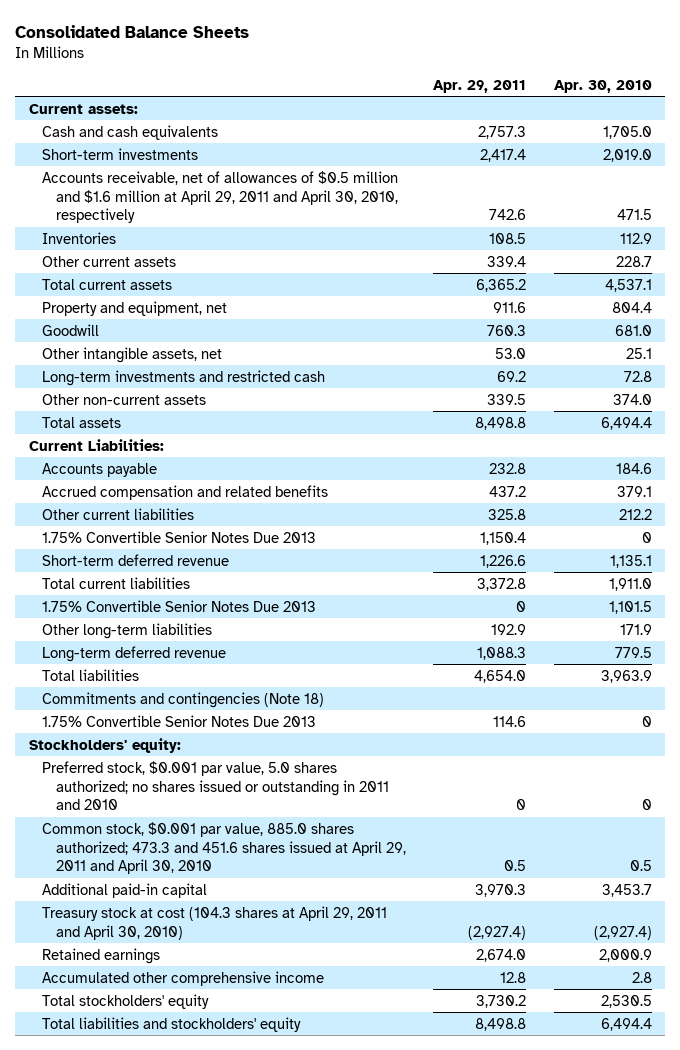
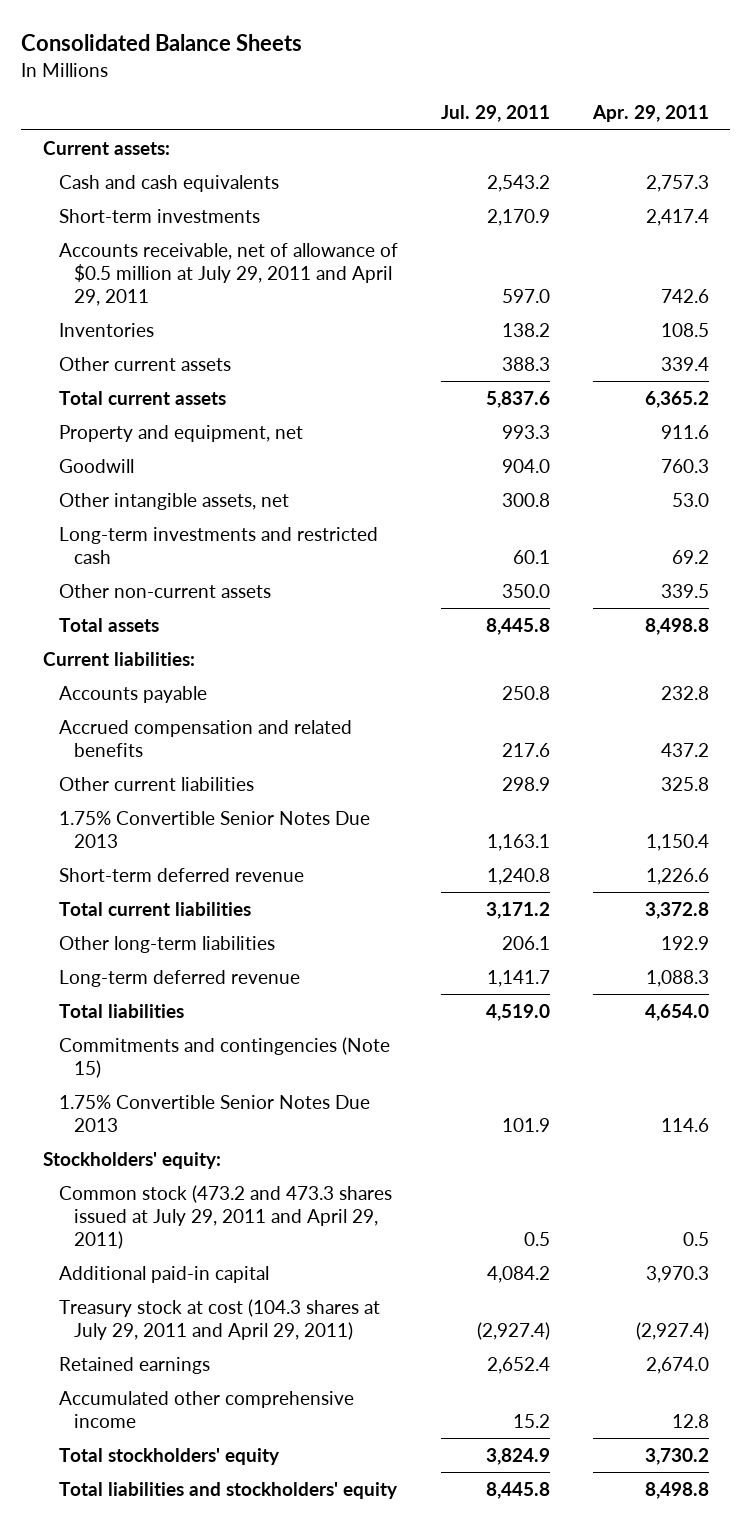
- | Apr. 29, 2011 | Apr. 30, 2010
+ | Jul. 29, 2011 | Apr. 29, 2011
- Accounts receivable, net of allowances of $0.5 million and $1.6 million at April 29, 2011 and April 30, 2010, respectively | 742.6 | 471.5
+ Accounts receivable, net of allowance of $0.5 million at July 29, 2011 and April 29, 2011 | 597.0 | 742.6
- Current Liabilities:
+ Current liabilities:
- 1.75% Convertible Senior Notes Due 2013 | 0 | 1,101.5
- Commitments and contingencies (Note 18)
+ Commitments and contingencies (Note 15)
- Preferred stock, $0.001 par value, 5.0 shares authorized; no shares issued or outstanding in 2011 and 2010 | 0 | 0
- Common stock, $0.001 par value, 885.0 shares authorized; 473.3 and 451.6 shares issued at April 29, 2011 and April 30, 2010 | 0.5 | 0.5
+ Common stock (473.2 and 473.3 shares issued at July 29, 2011 and April 29, 2011) | 0.5 | 0.5
- Treasury stock at cost (104.3 shares at April 29, 2011 and April 30, 2010) | (2,927.4) | (2,927.4)
+ Treasury stock at cost (104.3 shares at July 29, 2011 and April 29, 2011) | (2,927.4) | (2,927.4)

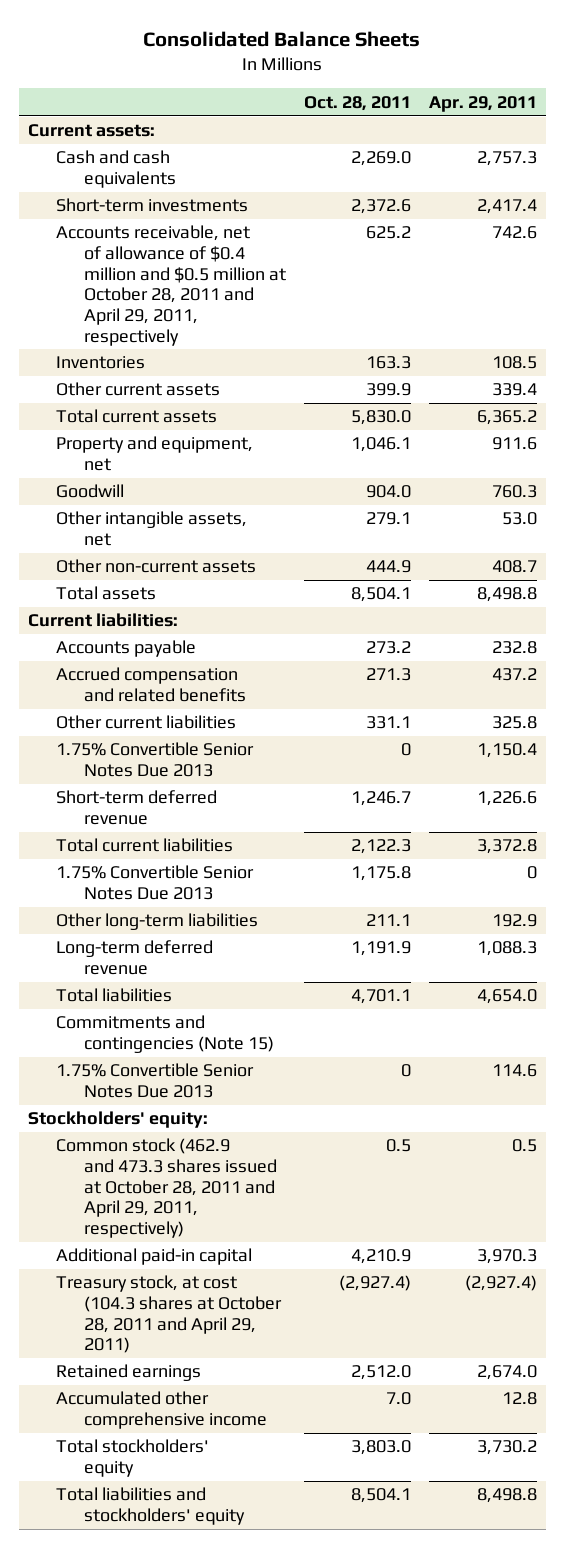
- | Jul. 29, 2011 | Apr. 29, 2011
+ | Oct. 28, 2011 | Apr. 29, 2011
- Accounts receivable, net of allowance of $0.5 million at July 29, 2011 and April 29, 2011 | 597.0 | 742.6
+ Accounts receivable, net of allowance of $0.4 million and $0.5 million at October 28, 2011 and April 29, 2011, respectively | 625.2 | 742.6
- Long-term investments and restricted cash | 60.1 | 69.2
- Other non-current assets | 350.0 | 339.5
+ Other non-current assets | 444.9 | 408.7
+ 1.75% Convertible Senior Notes Due 2013 | 1,175.8 | 0
- Common stock (473.2 and 473.3 shares issued at July 29, 2011 and April 29, 2011) | 0.5 | 0.5
+ Common stock (462.9 and 473.3 shares issued at October 28, 2011 and April 29, 2011, respectively) | 0.5 | 0.5
- Treasury stock at cost (104.3 shares at July 29, 2011 and April 29, 2011) | (2,927.4) | (2,927.4)
+ Treasury stock, at cost (104.3 shares at October 28, 2011 and April 29, 2011) | (2,927.4) | (2,927.4)

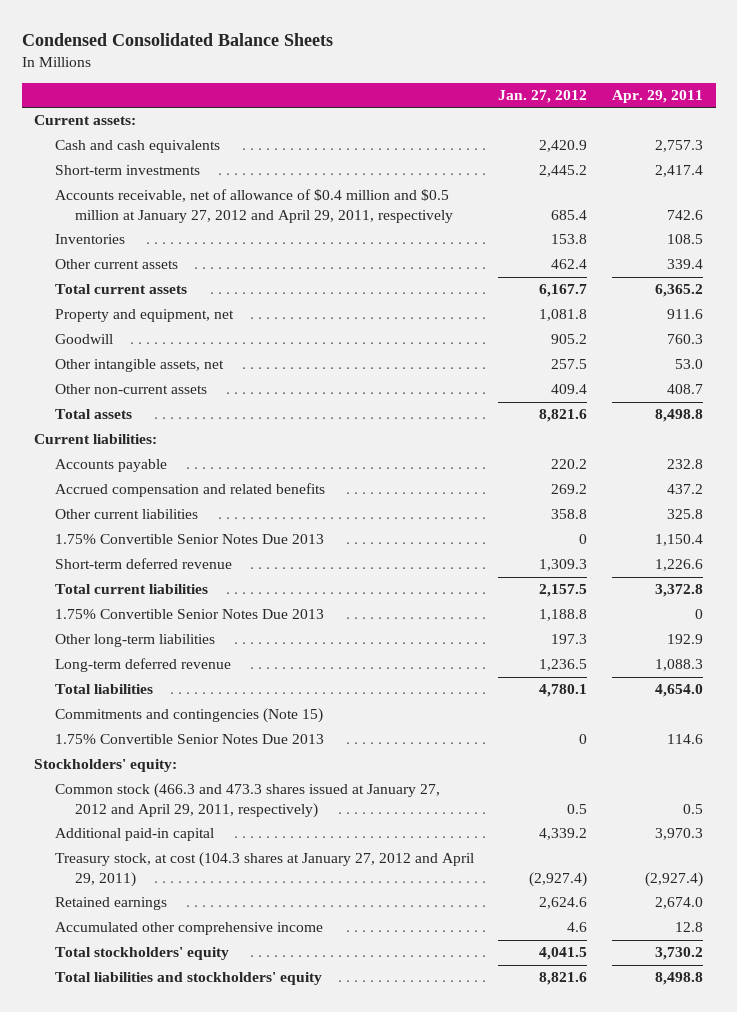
- Consolidated Balance Sheets
+ Condensed Consolidated Balance Sheets
- | Oct. 28, 2011 | Apr. 29, 2011
+ | Jan. 27, 2012 | Apr. 29, 2011
- Accounts receivable, net of allowance of $0.4 million and $0.5 million at October 28, 2011 and April 29, 2011, respectively | 625.2 | 742.6
+ Accounts receivable, net of allowance of $0.4 million and $0.5 million at January 27, 2012 and April 29, 2011, respectively | 685.4 | 742.6
- Common stock (462.9 and 473.3 shares issued at October 28, 2011 and April 29, 2011, respectively) | 0.5 | 0.5
+ Common stock (466.3 and 473.3 shares issued at January 27, 2012 and April 29, 2011, respectively) | 0.5 | 0.5
- Treasury stock, at cost (104.3 shares at October 28, 2011 and April 29, 2011) | (2,927.4) | (2,927.4)
+ Treasury stock, at cost (104.3 shares at January 27, 2012 and April 29, 2011) | (2,927.4) | (2,927.4)

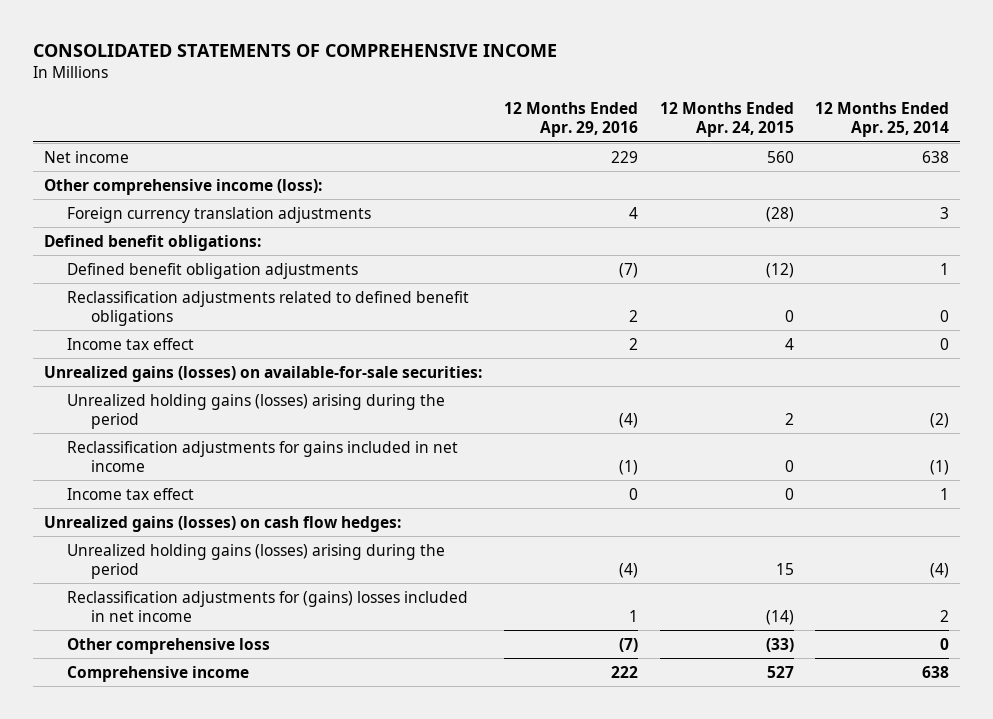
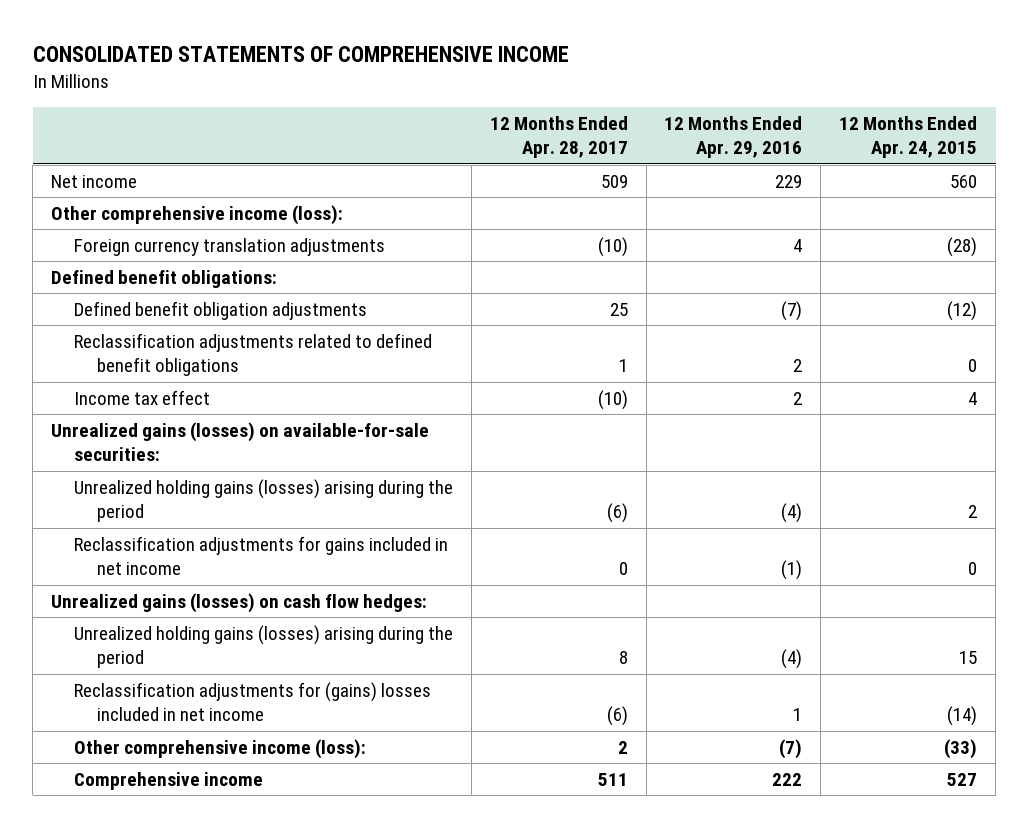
- | 12 Months Ended Apr. 29, 2016 | 12 Months Ended Apr. 24, 2015 | 12 Months Ended Apr. 25, 2014
+ | 12 Months Ended Apr. 28, 2017 | 12 Months Ended Apr. 29, 2016 | 12 Months Ended Apr. 24, 2015
- Income tax effect | 0 | 0 | 1
- Other comprehensive loss | (7) | (33) | 0
+ Other comprehensive income (loss): | 2 | (7) | (33)

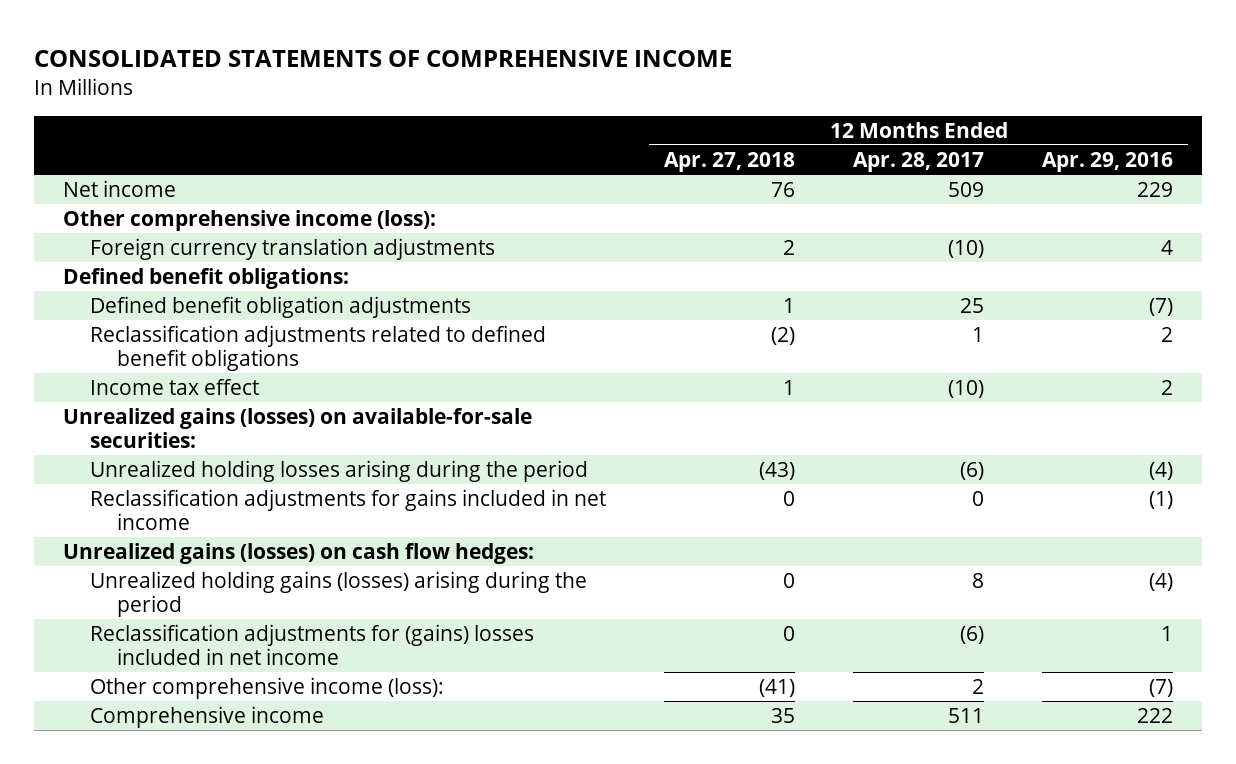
- | 12 Months Ended Apr. 28, 2017 | 12 Months Ended Apr. 29, 2016 | 12 Months Ended Apr. 24, 2015
+ | 12 Months Ended Apr. 27, 2018 | 12 Months Ended Apr. 28, 2017 | 12 Months Ended Apr. 29, 2016
- Unrealized holding gains (losses) arising during the period | (6) | (4) | 2
+ Unrealized holding losses arising during the period | (43) | (6) | (4)

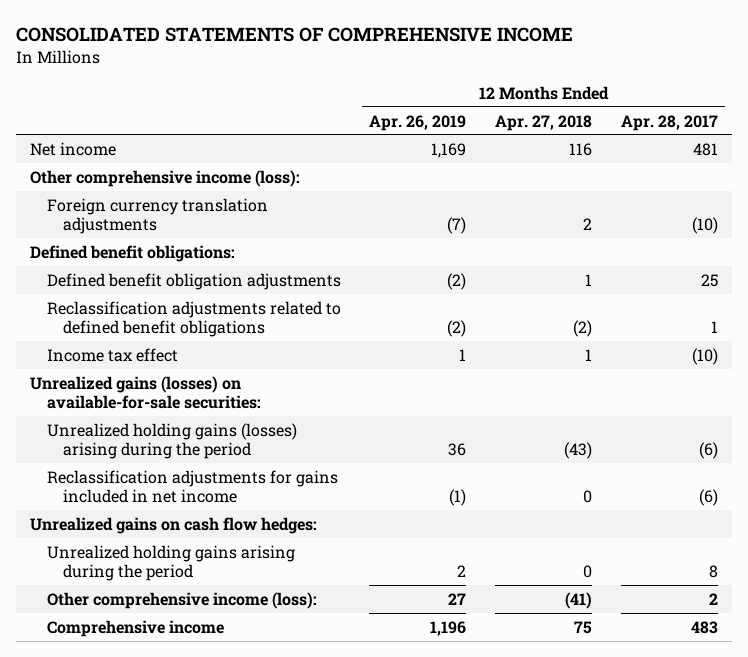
- | 12 Months Ended Apr. 27, 2018 | 12 Months Ended Apr. 28, 2017 | 12 Months Ended Apr. 29, 2016
+ | 12 Months Ended Apr. 26, 2019 | 12 Months Ended Apr. 27, 2018 | 12 Months Ended Apr. 28, 2017
- Net income | 76 | 509 | 229
+ Net income | 1,169 | 116 | 481
- Unrealized holding losses arising during the period | (43) | (6) | (4)
- Reclassification adjustments for gains included in net income | 0 | 0 | (1)
- Unrealized gains (losses) on cash flow hedges:
- Unrealized holding gains (losses) arising during the period | 0 | 8 | (4)
- Reclassification adjustments for (gains) losses included in net income | 0 | (6) | 1
+ Unrealized holding gains (losses) arising during the period | 36 | (43) | (6)
+ Reclassification adjustments for gains included in net income | (1) | 0 | (6)
+ Unrealized gains on cash flow hedges:
+ Unrealized holding gains arising during the period | 2 | 0 | 8
- Comprehensive income | 35 | 511 | 222
+ Comprehensive income | 1,196 | 75 | 483

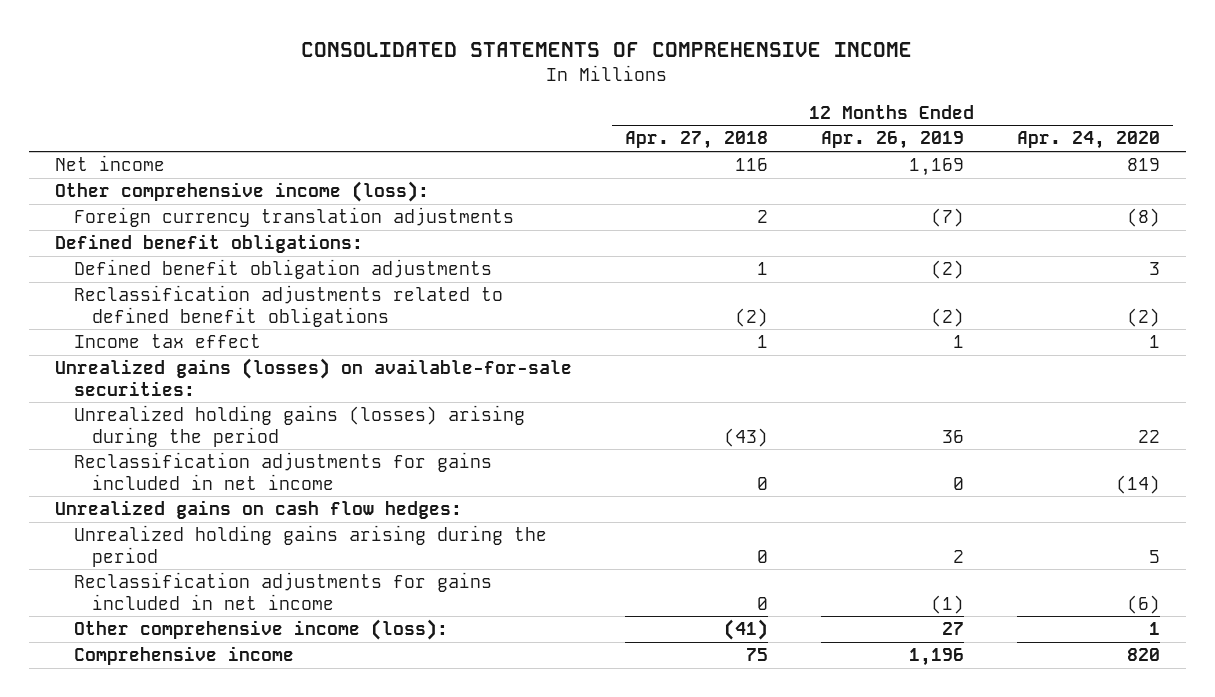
- | 12 Months Ended Apr. 26, 2019 | 12 Months Ended Apr. 27, 2018 | 12 Months Ended Apr. 28, 2017
+ | 12 Months Ended Apr. 27, 2018 | 12 Months Ended Apr. 26, 2019 | 12 Months Ended Apr. 24, 2020
+ Reclassification adjustments for gains included in net income | 0 | 0 | (14)
moved down: Reclassification adjustments for gains included in net income | 0 | (1) | (6)

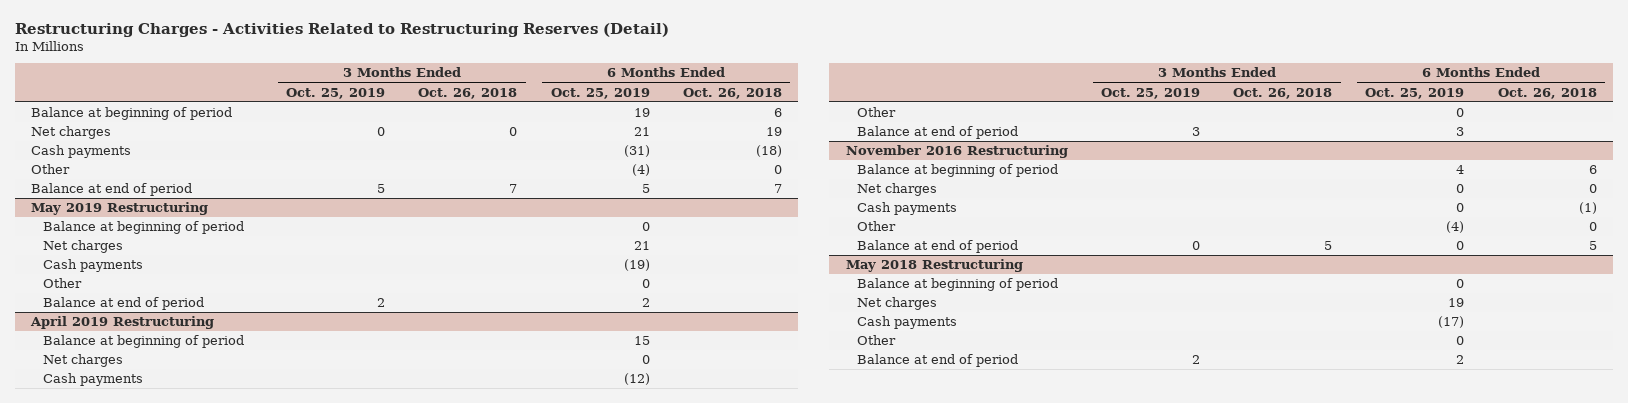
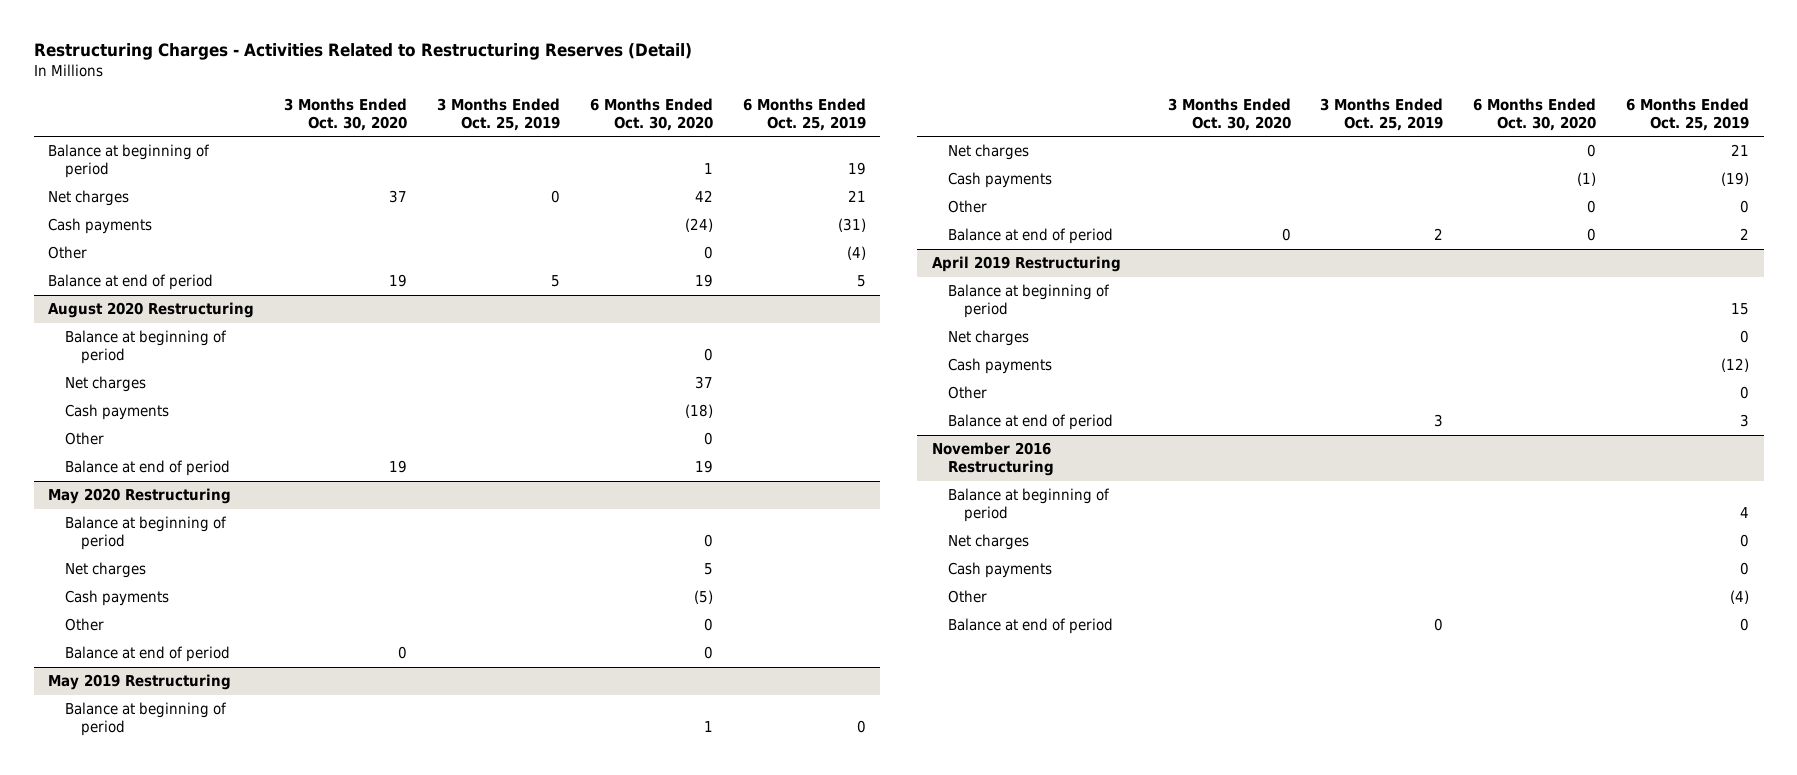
- | 3 Months Ended Oct. 25, 2019 | 3 Months Ended Oct. 26, 2018 | 6 Months Ended Oct. 25, 2019 | 6 Months Ended Oct. 26, 2018
+ | 3 Months Ended Oct. 30, 2020 | 3 Months Ended Oct. 25, 2019 | 6 Months Ended Oct. 30, 2020 | 6 Months Ended Oct. 25, 2019
+ August 2020 Restructuring
+ Balance at beginning of period | | | 0 |
+ Net charges | | | 37 |
+ Cash payments | | | (18) |
+ Other | | | 0 |
+ Balance at end of period | 19 | | 19 |
+ May 2020 Restructuring
+ Balance at beginning of period | | | 0 |
+ Net charges | | | 5 |
+ Cash payments | | | (5) |
+ Other | | | 0 |
+ Balance at end of period | 0 | | 0 |
- May 2018 Restructuring
- Balance at beginning of period | | | 0 |
- Net charges | | | 19 |
- Cash payments | | | (17) |
- Other | | | 0 |
- Balance at end of period | 2 | | 2 |

